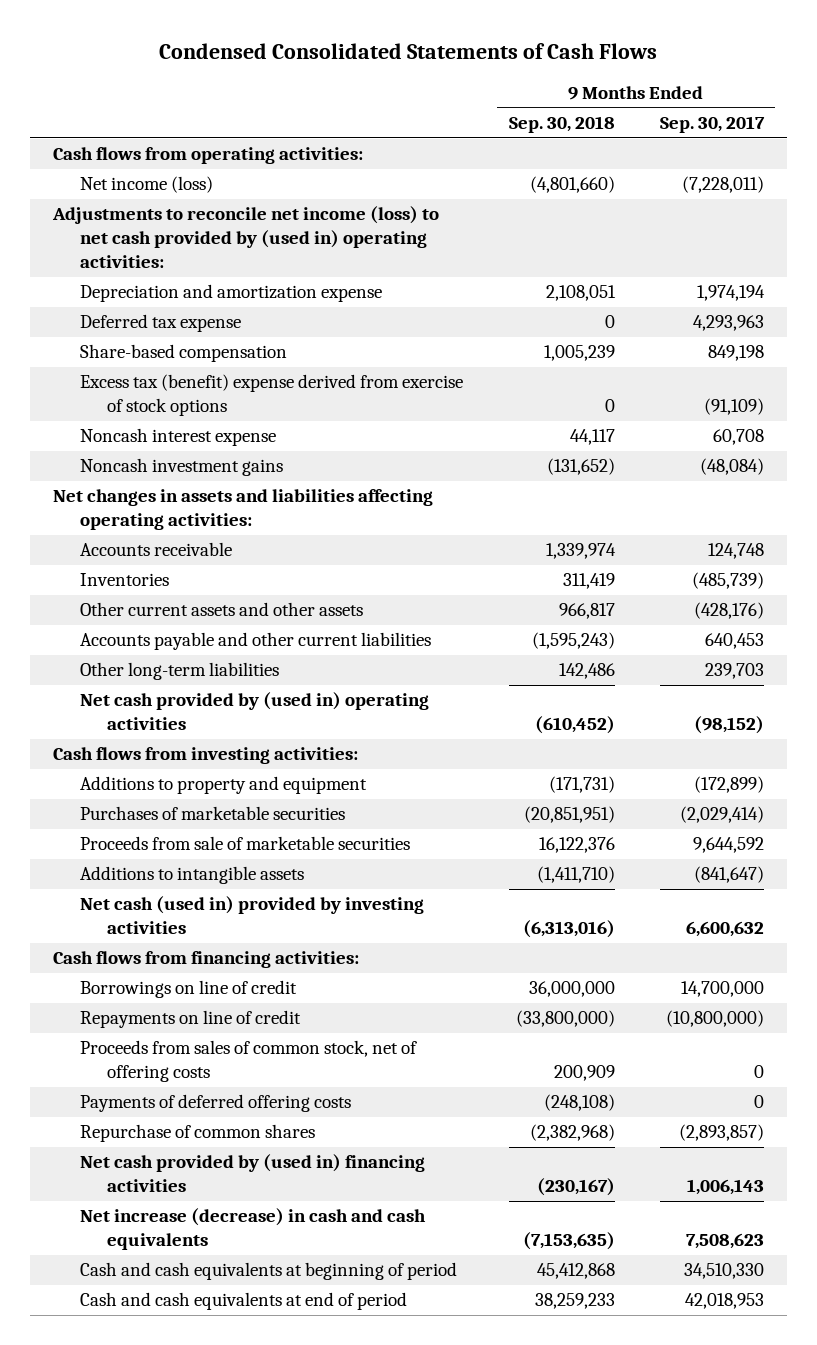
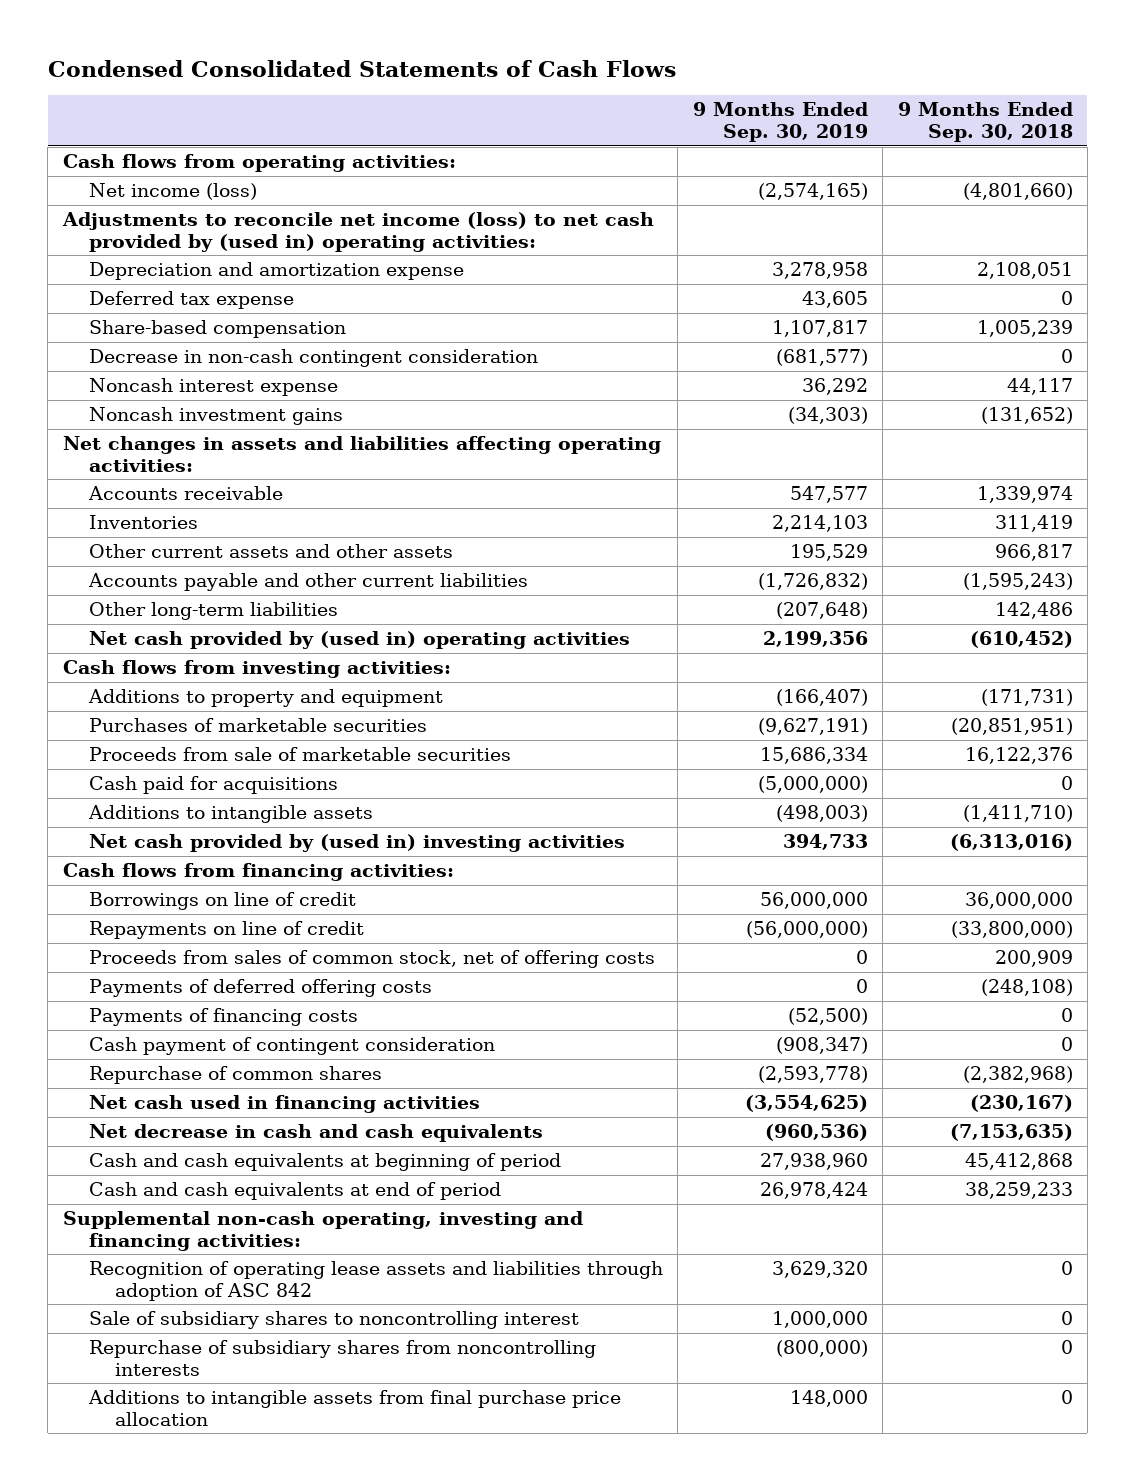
- | 9 Months Ended Sep. 30, 2018 | 9 Months Ended Sep. 30, 2017
+ | 9 Months Ended Sep. 30, 2019 | 9 Months Ended Sep. 30, 2018
- Excess tax (benefit) expense derived from exercise of stock options | 0 | (91,109)
+ Decrease in non-cash contingent consideration | (681,577) | 0
+ Cash paid for acquisitions | (5,000,000) | 0
- Net cash (used in) provided by investing activities | (6,313,016) | 6,600,632
+ Net cash provided by (used in) investing activities | 394,733 | (6,313,016)
+ Payments of financing costs | (52,500) | 0
+ Cash payment of contingent consideration | (908,347) | 0
- Net cash provided by (used in) financing activities | (230,167) | 1,006,143
- Net increase (decrease) in cash and cash equivalents | (7,153,635) | 7,508,623
+ Net cash used in financing activities | (3,554,625) | (230,167)
+ Net decrease in cash and cash equivalents | (960,536) | (7,153,635)
+ Supplemental non-cash operating, investing and financing activities:
+ Recognition of operating lease assets and liabilities through adoption of ASC 842 | 3,629,320 | 0
+ Sale of subsidiary shares to noncontrolling interest | 1,000,000 | 0
+ Repurchase of subsidiary shares from noncontrolling interests | (800,000) | 0
+ Additions to intangible assets from final purchase price allocation | 148,000 | 0

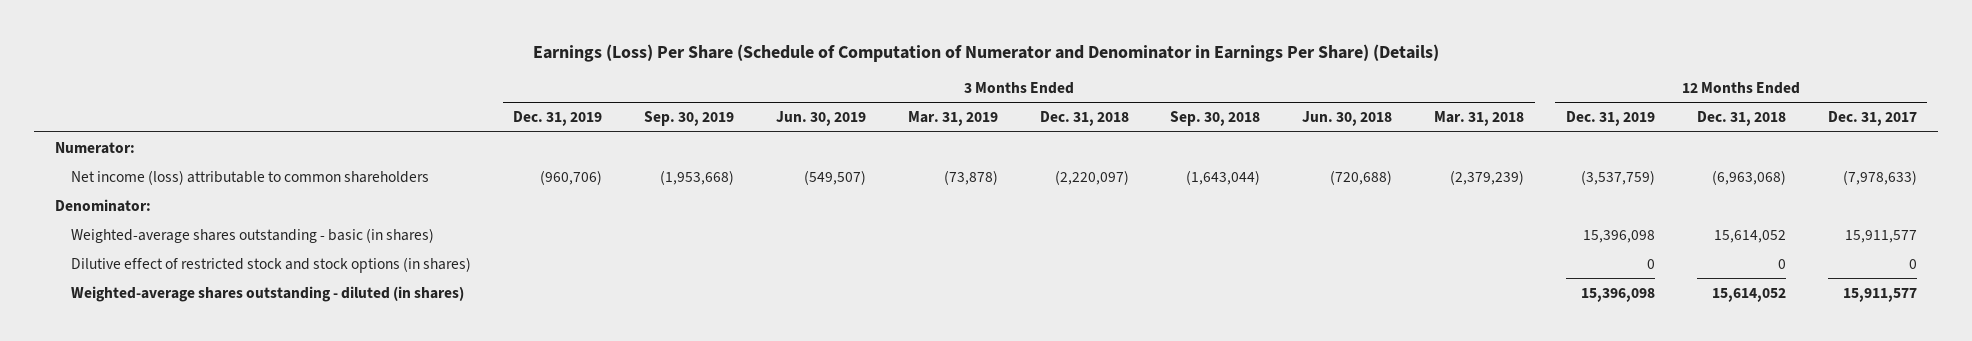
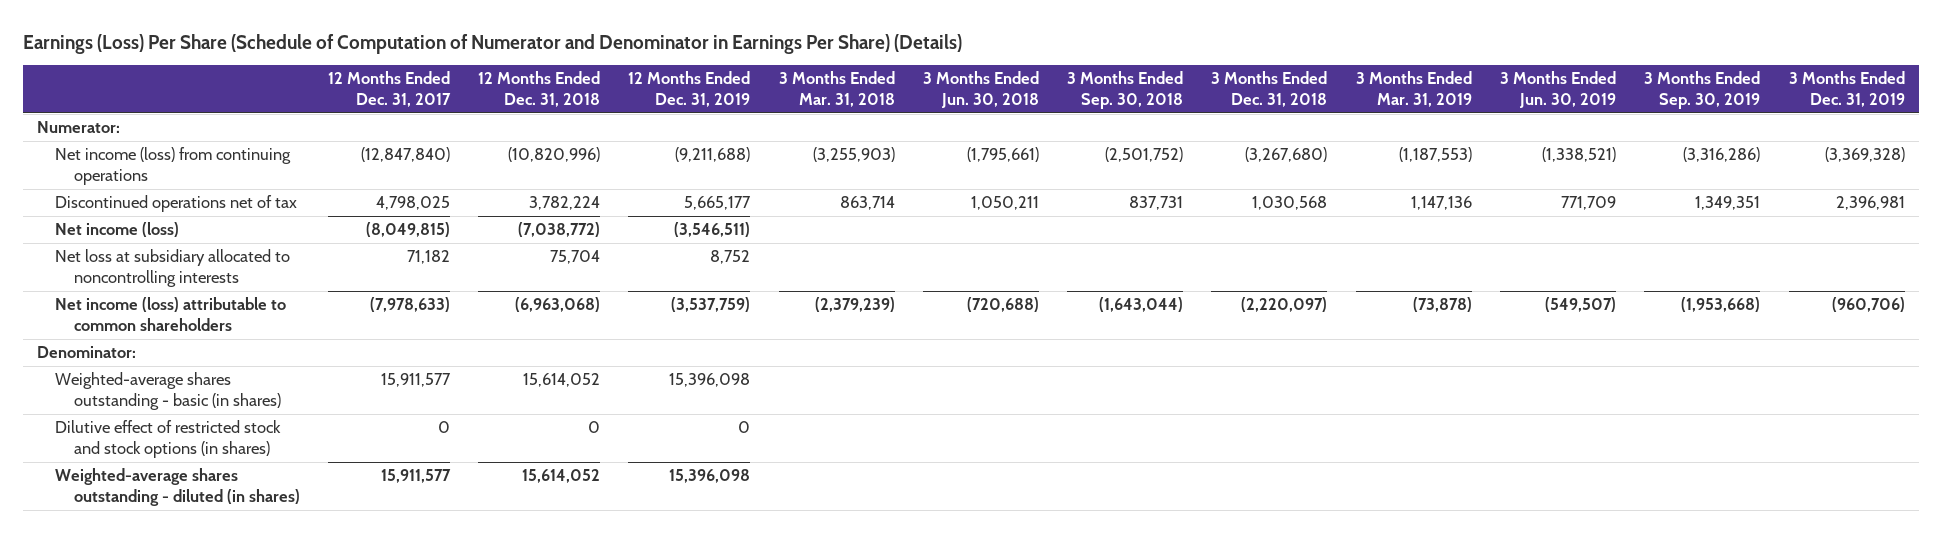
- | 3 Months Ended Dec. 31, 2019 | 3 Months Ended Sep. 30, 2019 | 3 Months Ended Jun. 30, 2019 | 3 Months Ended Mar. 31, 2019 | 3 Months Ended Dec. 31, 2018 | 3 Months Ended Sep. 30, 2018 | 3 Months Ended Jun. 30, 2018 | 3 Months Ended Mar. 31, 2018 | 12 Months Ended Dec. 31, 2019 | 12 Months Ended Dec. 31, 2018 | 12 Months Ended Dec. 31, 2017
+ | 12 Months Ended Dec. 31, 2017 | 12 Months Ended Dec. 31, 2018 | 12 Months Ended Dec. 31, 2019 | 3 Months Ended Mar. 31, 2018 | 3 Months Ended Jun. 30, 2018 | 3 Months Ended Sep. 30, 2018 | 3 Months Ended Dec. 31, 2018 | 3 Months Ended Mar. 31, 2019 | 3 Months Ended Jun. 30, 2019 | 3 Months Ended Sep. 30, 2019 | 3 Months Ended Dec. 31, 2019
+ Net income (loss) from continuing operations | (12,847,840) | (10,820,996) | (9,211,688) | (3,255,903) | (1,795,661) | (2,501,752) | (3,267,680) | (1,187,553) | (1,338,521) | (3,316,286) | (3,369,328)
+ Discontinued operations net of tax | 4,798,025 | 3,782,224 | 5,665,177 | 863,714 | 1,050,211 | 837,731 | 1,030,568 | 1,147,136 | 771,709 | 1,349,351 | 2,396,981
+ Net income (loss) | (8,049,815) | (7,038,772) | (3,546,511) | | | | | | | |
+ Net loss at subsidiary allocated to noncontrolling interests | 71,182 | 75,704 | 8,752 | | | | | | | |

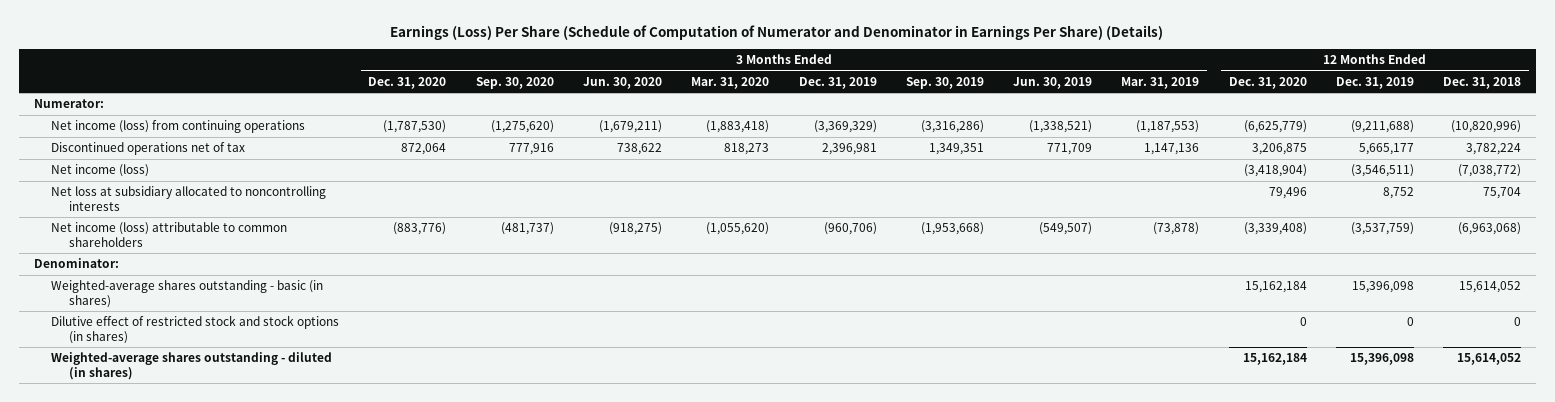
- | 12 Months Ended Dec. 31, 2017 | 12 Months Ended Dec. 31, 2018 | 12 Months Ended Dec. 31, 2019 | 3 Months Ended Mar. 31, 2018 | 3 Months Ended Jun. 30, 2018 | 3 Months Ended Sep. 30, 2018 | 3 Months Ended Dec. 31, 2018 | 3 Months Ended Mar. 31, 2019 | 3 Months Ended Jun. 30, 2019 | 3 Months Ended Sep. 30, 2019 | 3 Months Ended Dec. 31, 2019
+ | 3 Months Ended Dec. 31, 2020 | 3 Months Ended Sep. 30, 2020 | 3 Months Ended Jun. 30, 2020 | 3 Months Ended Mar. 31, 2020 | 3 Months Ended Dec. 31, 2019 | 3 Months Ended Sep. 30, 2019 | 3 Months Ended Jun. 30, 2019 | 3 Months Ended Mar. 31, 2019 | 12 Months Ended Dec. 31, 2020 | 12 Months Ended Dec. 31, 2019 | 12 Months Ended Dec. 31, 2018
- Net income (loss) from continuing operations | (12,847,840) | (10,820,996) | (9,211,688) | (3,255,903) | (1,795,661) | (2,501,752) | (3,267,680) | (1,187,553) | (1,338,521) | (3,316,286) | (3,369,328)
+ Net income (loss) from continuing operations | (1,787,530) | (1,275,620) | (1,679,211) | (1,883,418) | (3,369,329) | (3,316,286) | (1,338,521) | (1,187,553) | (6,625,779) | (9,211,688) | (10,820,996)

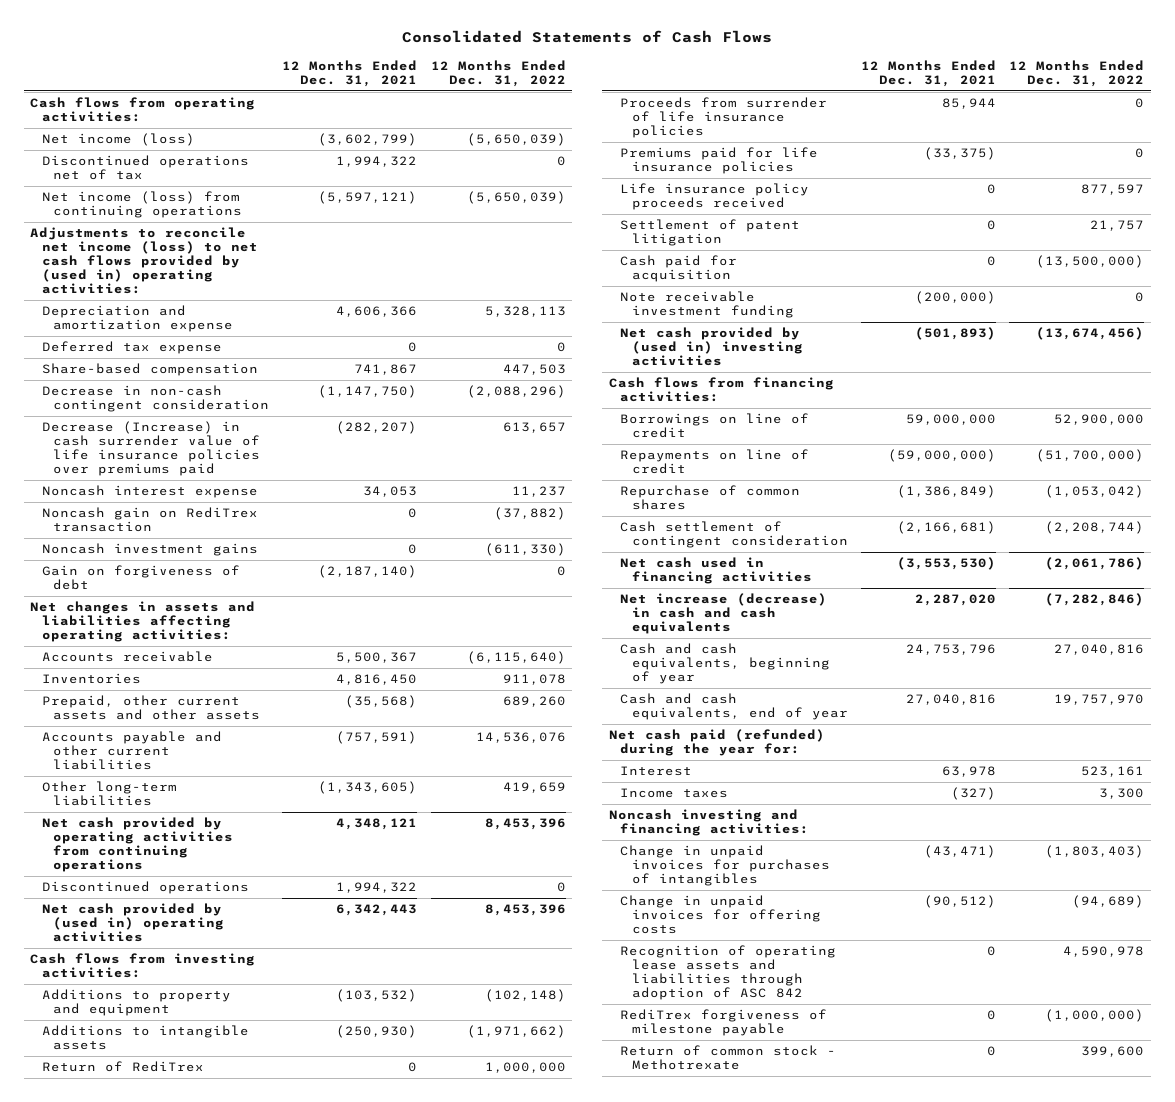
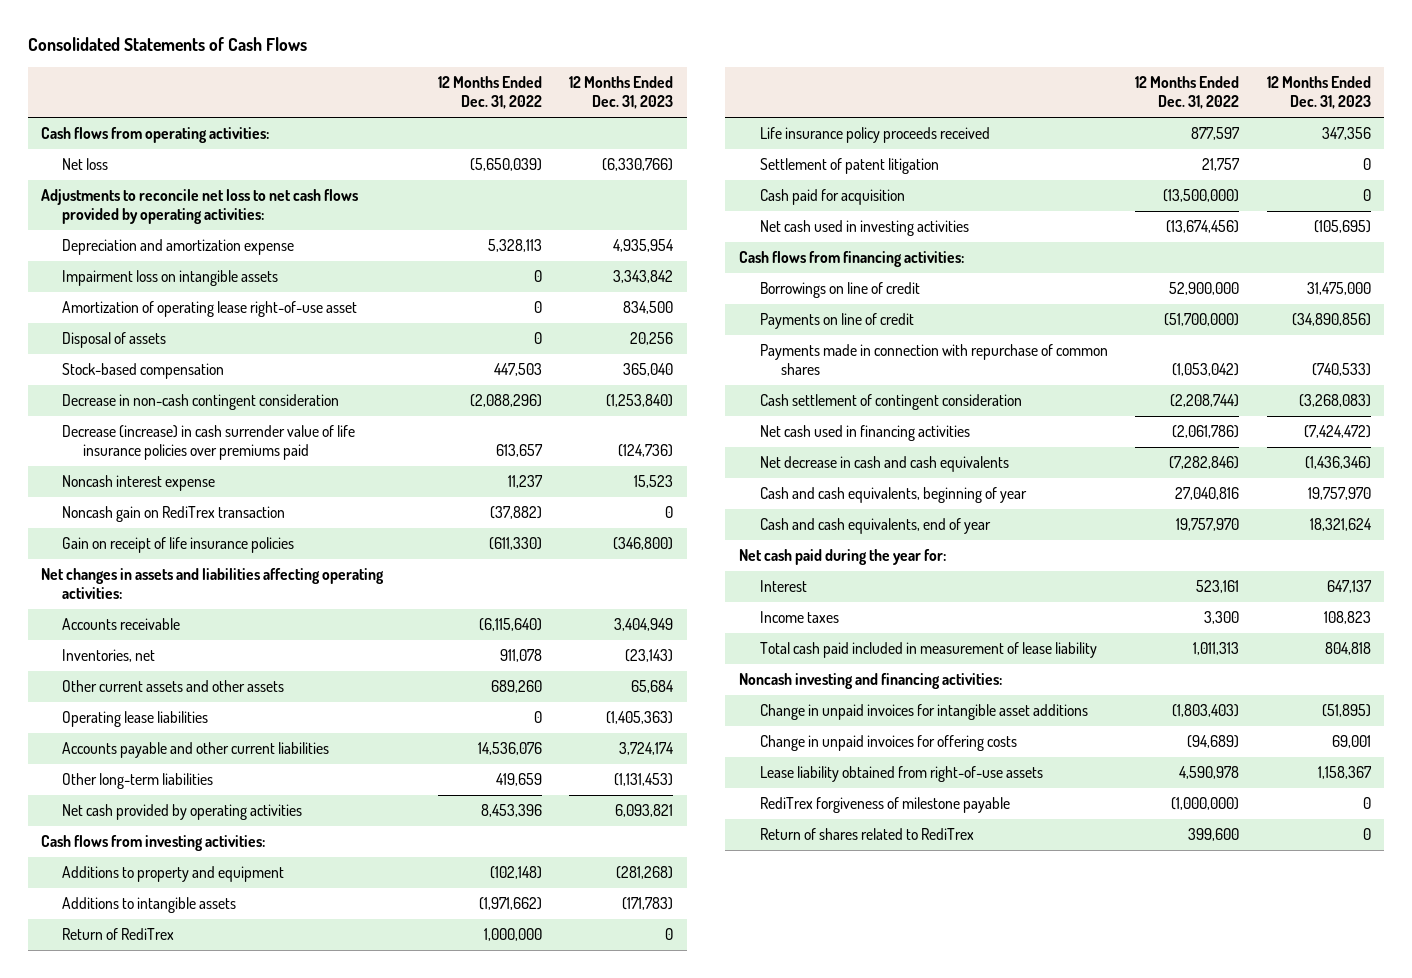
- | 12 Months Ended Dec. 31, 2021 | 12 Months Ended Dec. 31, 2022
+ | 12 Months Ended Dec. 31, 2022 | 12 Months Ended Dec. 31, 2023
- Net income (loss) | (3,602,799) | (5,650,039)
- Discontinued operations net of tax | 1,994,322 | 0
- Net income (loss) from continuing operations | (5,597,121) | (5,650,039)
- Adjustments to reconcile net income (loss) to net cash flows provided by (used in) operating activities:
+ Net loss | (5,650,039) | (6,330,766)
+ Adjustments to reconcile net loss to net cash flows provided by operating activities:
- Deferred tax expense | 0 | 0
- Share-based compensation | 741,867 | 447,503
+ Impairment loss on intangible assets | 0 | 3,343,842
+ Amortization of operating lease right-of-use asset | 0 | 834,500
+ Disposal of assets | 0 | 20,256
+ Stock-based compensation | 447,503 | 365,040
- Decrease (Increase) in cash surrender value of life insurance policies over premiums paid | (282,207) | 613,657
+ Decrease (increase) in cash surrender value of life insurance policies over premiums paid | 613,657 | (124,736)
- Noncash investment gains | 0 | (611,330)
- Gain on forgiveness of debt | (2,187,140) | 0
+ Gain on receipt of life insurance policies | (611,330) | (346,800)
- Inventories | 4,816,450 | 911,078
- Prepaid, other current assets and other assets | (35,568) | 689,260
+ Inventories, net | 911,078 | (23,143)
+ Other current assets and other assets | 689,260 | 65,684
+ Operating lease liabilities | 0 | (1,405,363)
- Net cash provided by operating activities from continuing operations | 4,348,121 | 8,453,396
- Discontinued operations | 1,994,322 | 0
- Net cash provided by (used in) operating activities | 6,342,443 | 8,453,396
+ Net cash provided by operating activities | 8,453,396 | 6,093,821
- Proceeds from surrender of life insurance policies | 85,944 | 0
- Premiums paid for life insurance policies | (33,375) | 0
- Note receivable investment funding | (200,000) | 0
- Net cash provided by (used in) investing activities | (501,893) | (13,674,456)
+ Net cash used in investing activities | (13,674,456) | (105,695)
- Repayments on line of credit | (59,000,000) | (51,700,000)
- Repurchase of common shares | (1,386,849) | (1,053,042)
+ Payments on line of credit | (51,700,000) | (34,890,856)
+ Payments made in connection with repurchase of common shares | (1,053,042) | (740,533)
- Net increase (decrease) in cash and cash equivalents | 2,287,020 | (7,282,846)
+ Net decrease in cash and cash equivalents | (7,282,846) | (1,436,346)
- Net cash paid (refunded) during the year for:
+ Net cash paid during the year for:
+ Total cash paid included in measurement of lease liability | 1,011,313 | 804,818
- Change in unpaid invoices for purchases of intangibles | (43,471) | (1,803,403)
+ Change in unpaid invoices for intangible asset additions | (1,803,403) | (51,895)
- Recognition of operating lease assets and liabilities through adoption of ASC 842 | 0 | 4,590,978
+ Lease liability obtained from right-of-use assets | 4,590,978 | 1,158,367
- Return of common stock - Methotrexate | 0 | 399,600
+ Return of shares related to RediTrex | 399,600 | 0

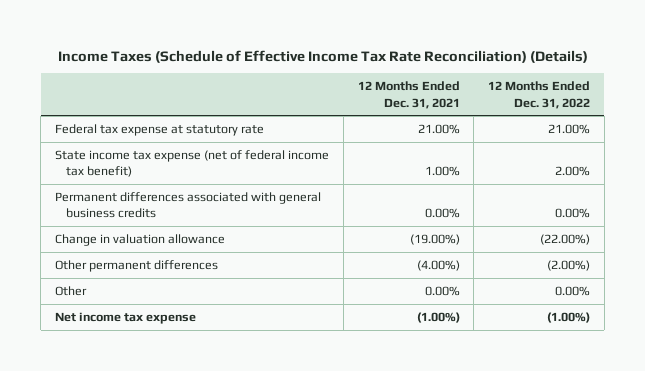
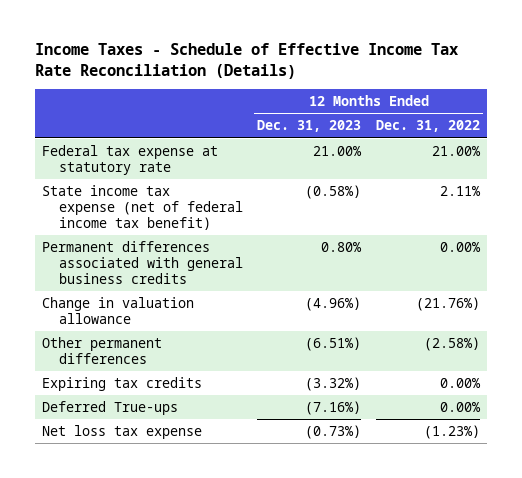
- Income Taxes (Schedule of Effective Income Tax Rate Reconciliation) (Details)
+ Income Taxes - Schedule of Effective Income Tax Rate Reconciliation (Details)
- | 12 Months Ended Dec. 31, 2021 | 12 Months Ended Dec. 31, 2022
+ | 12 Months Ended Dec. 31, 2023 | 12 Months Ended Dec. 31, 2022
- State income tax expense (net of federal income tax benefit) | 1.00% | 2.00%
+ State income tax expense (net of federal income tax benefit) | (0.58%) | 2.11%
- Change in valuation allowance | (19.00%) | (22.00%)
- Other permanent differences | (4.00%) | (2.00%)
- Other | 0.00% | 0.00%
- Net income tax expense | (1.00%) | (1.00%)
+ Change in valuation allowance | (4.96%) | (21.76%)
+ Other permanent differences | (6.51%) | (2.58%)
+ Expiring tax credits | (3.32%) | 0.00%
+ Deferred True-ups | (7.16%) | 0.00%
+ Net loss tax expense | (0.73%) | (1.23%)

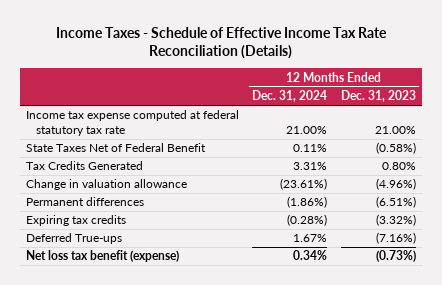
- | 12 Months Ended Dec. 31, 2023 | 12 Months Ended Dec. 31, 2022
+ | 12 Months Ended Dec. 31, 2024 | 12 Months Ended Dec. 31, 2023
- Federal tax expense at statutory rate | 21.00% | 21.00%
- State income tax expense (net of federal income tax benefit) | (0.58%) | 2.11%
- Permanent differences associated with general business credits | 0.80% | 0.00%
+ Income tax expense computed at federal statutory tax rate | 21.00% | 21.00%
+ State Taxes Net of Federal Benefit | 0.11% | (0.58%)
+ Tax Credits Generated | 3.31% | 0.80%
- Other permanent differences | (6.51%) | (2.58%)
+ Permanent differences | (1.86%) | (6.51%)
- Net loss tax expense | (0.73%) | (1.23%)
+ Net loss tax benefit (expense) | 0.34% | (0.73%)

